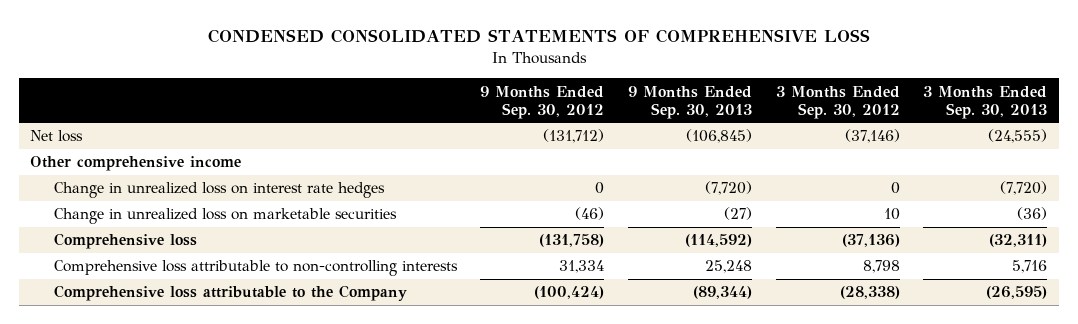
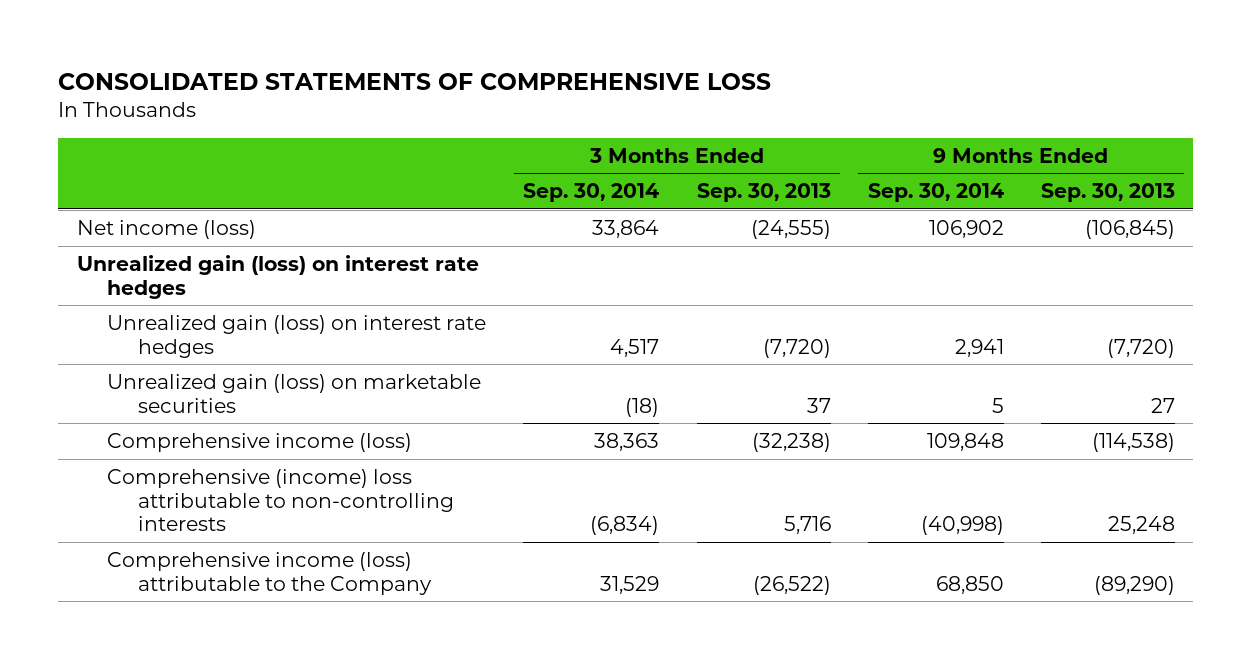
- CONDENSED CONSOLIDATED STATEMENTS OF COMPREHENSIVE LOSS
+ CONSOLIDATED STATEMENTS OF COMPREHENSIVE LOSS
- | 9 Months Ended Sep. 30, 2012 | 9 Months Ended Sep. 30, 2013 | 3 Months Ended Sep. 30, 2012 | 3 Months Ended Sep. 30, 2013
+ | 3 Months Ended Sep. 30, 2014 | 3 Months Ended Sep. 30, 2013 | 9 Months Ended Sep. 30, 2014 | 9 Months Ended Sep. 30, 2013
- Net loss | (131,712) | (106,845) | (37,146) | (24,555)
- Other comprehensive income
- Change in unrealized loss on interest rate hedges | 0 | (7,720) | 0 | (7,720)
- Change in unrealized loss on marketable securities | (46) | (27) | 10 | (36)
- Comprehensive loss | (131,758) | (114,592) | (37,136) | (32,311)
- Comprehensive loss attributable to non-controlling interests | 31,334 | 25,248 | 8,798 | 5,716
- Comprehensive loss attributable to the Company | (100,424) | (89,344) | (28,338) | (26,595)
+ Net income (loss) | 33,864 | (24,555) | 106,902 | (106,845)
+ Unrealized gain (loss) on interest rate hedges
+ Unrealized gain (loss) on interest rate hedges | 4,517 | (7,720) | 2,941 | (7,720)
+ Unrealized gain (loss) on marketable securities | (18) | 37 | 5 | 27
+ Comprehensive income (loss) | 38,363 | (32,238) | 109,848 | (114,538)
+ Comprehensive (income) loss attributable to non-controlling interests | (6,834) | 5,716 | (40,998) | 25,248
+ Comprehensive income (loss) attributable to the Company | 31,529 | (26,522) | 68,850 | (89,290)

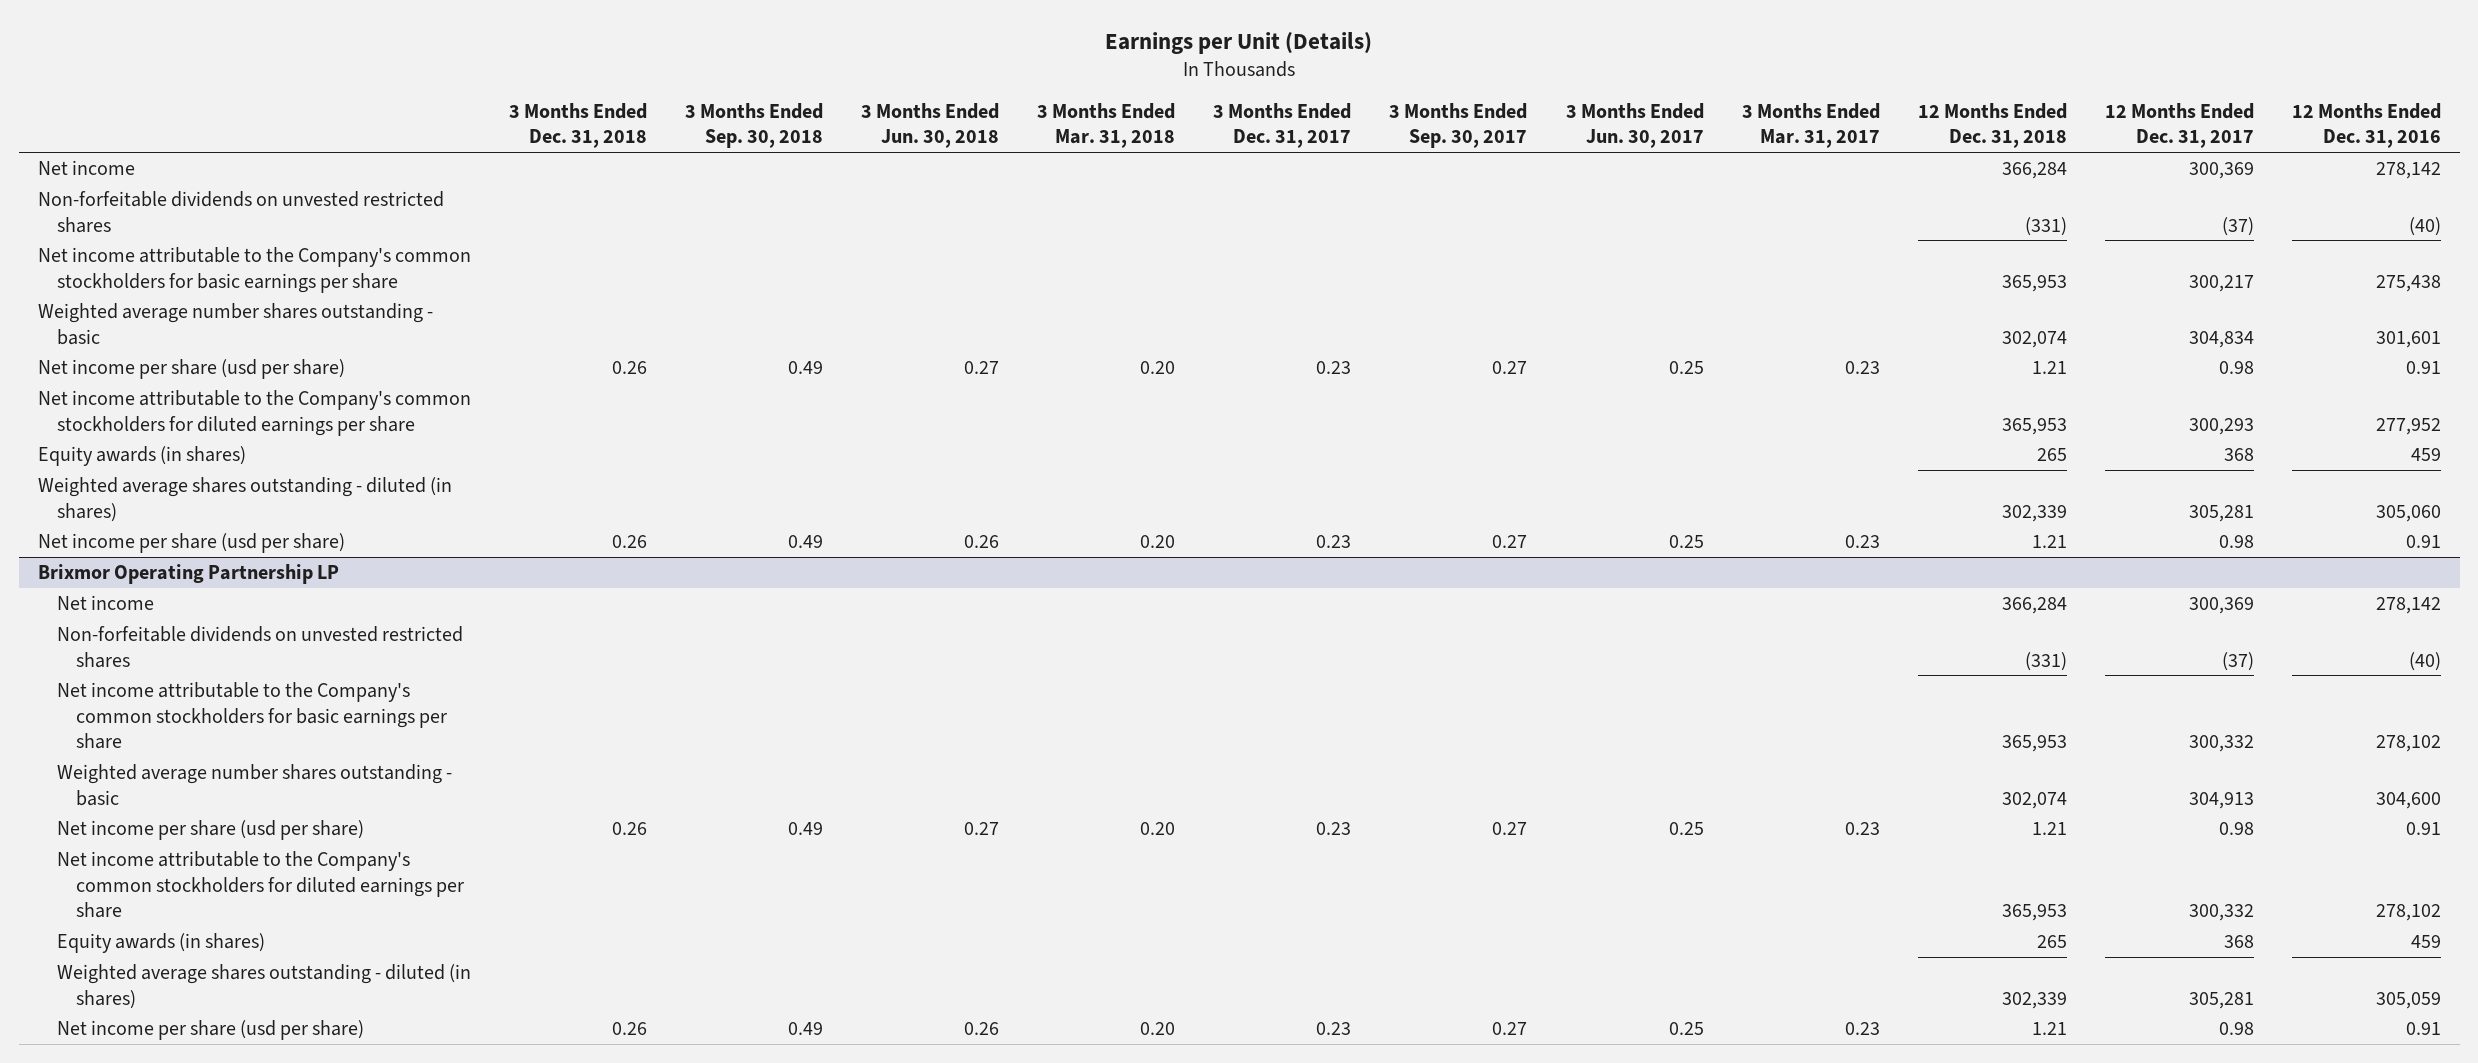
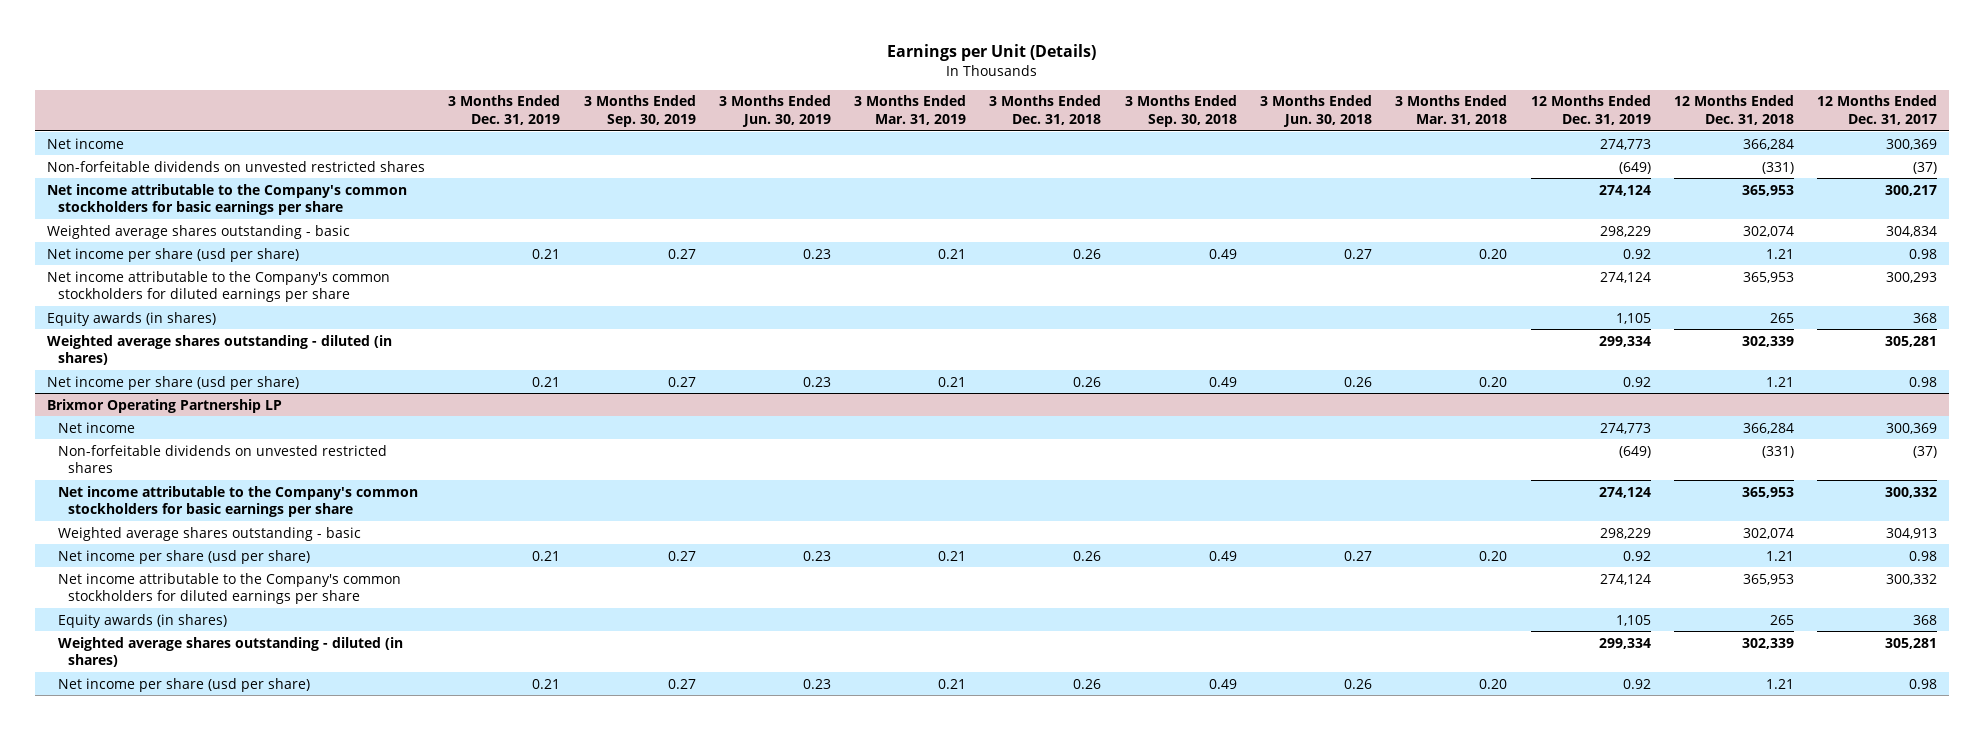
- | 3 Months Ended Dec. 31, 2018 | 3 Months Ended Sep. 30, 2018 | 3 Months Ended Jun. 30, 2018 | 3 Months Ended Mar. 31, 2018 | 3 Months Ended Dec. 31, 2017 | 3 Months Ended Sep. 30, 2017 | 3 Months Ended Jun. 30, 2017 | 3 Months Ended Mar. 31, 2017 | 12 Months Ended Dec. 31, 2018 | 12 Months Ended Dec. 31, 2017 | 12 Months Ended Dec. 31, 2016
+ | 3 Months Ended Dec. 31, 2019 | 3 Months Ended Sep. 30, 2019 | 3 Months Ended Jun. 30, 2019 | 3 Months Ended Mar. 31, 2019 | 3 Months Ended Dec. 31, 2018 | 3 Months Ended Sep. 30, 2018 | 3 Months Ended Jun. 30, 2018 | 3 Months Ended Mar. 31, 2018 | 12 Months Ended Dec. 31, 2019 | 12 Months Ended Dec. 31, 2018 | 12 Months Ended Dec. 31, 2017
- Weighted average number shares outstanding - basic | | | | | | | | | 302,074 | 304,834 | 301,601
+ Weighted average shares outstanding - basic | | | | | | | | | 298,229 | 302,074 | 304,834
@ Brixmor Operating Partnership LP
- Weighted average number shares outstanding - basic | | | | | | | | | 302,074 | 304,913 | 304,600
+ Weighted average shares outstanding - basic | | | | | | | | | 298,229 | 302,074 | 304,913

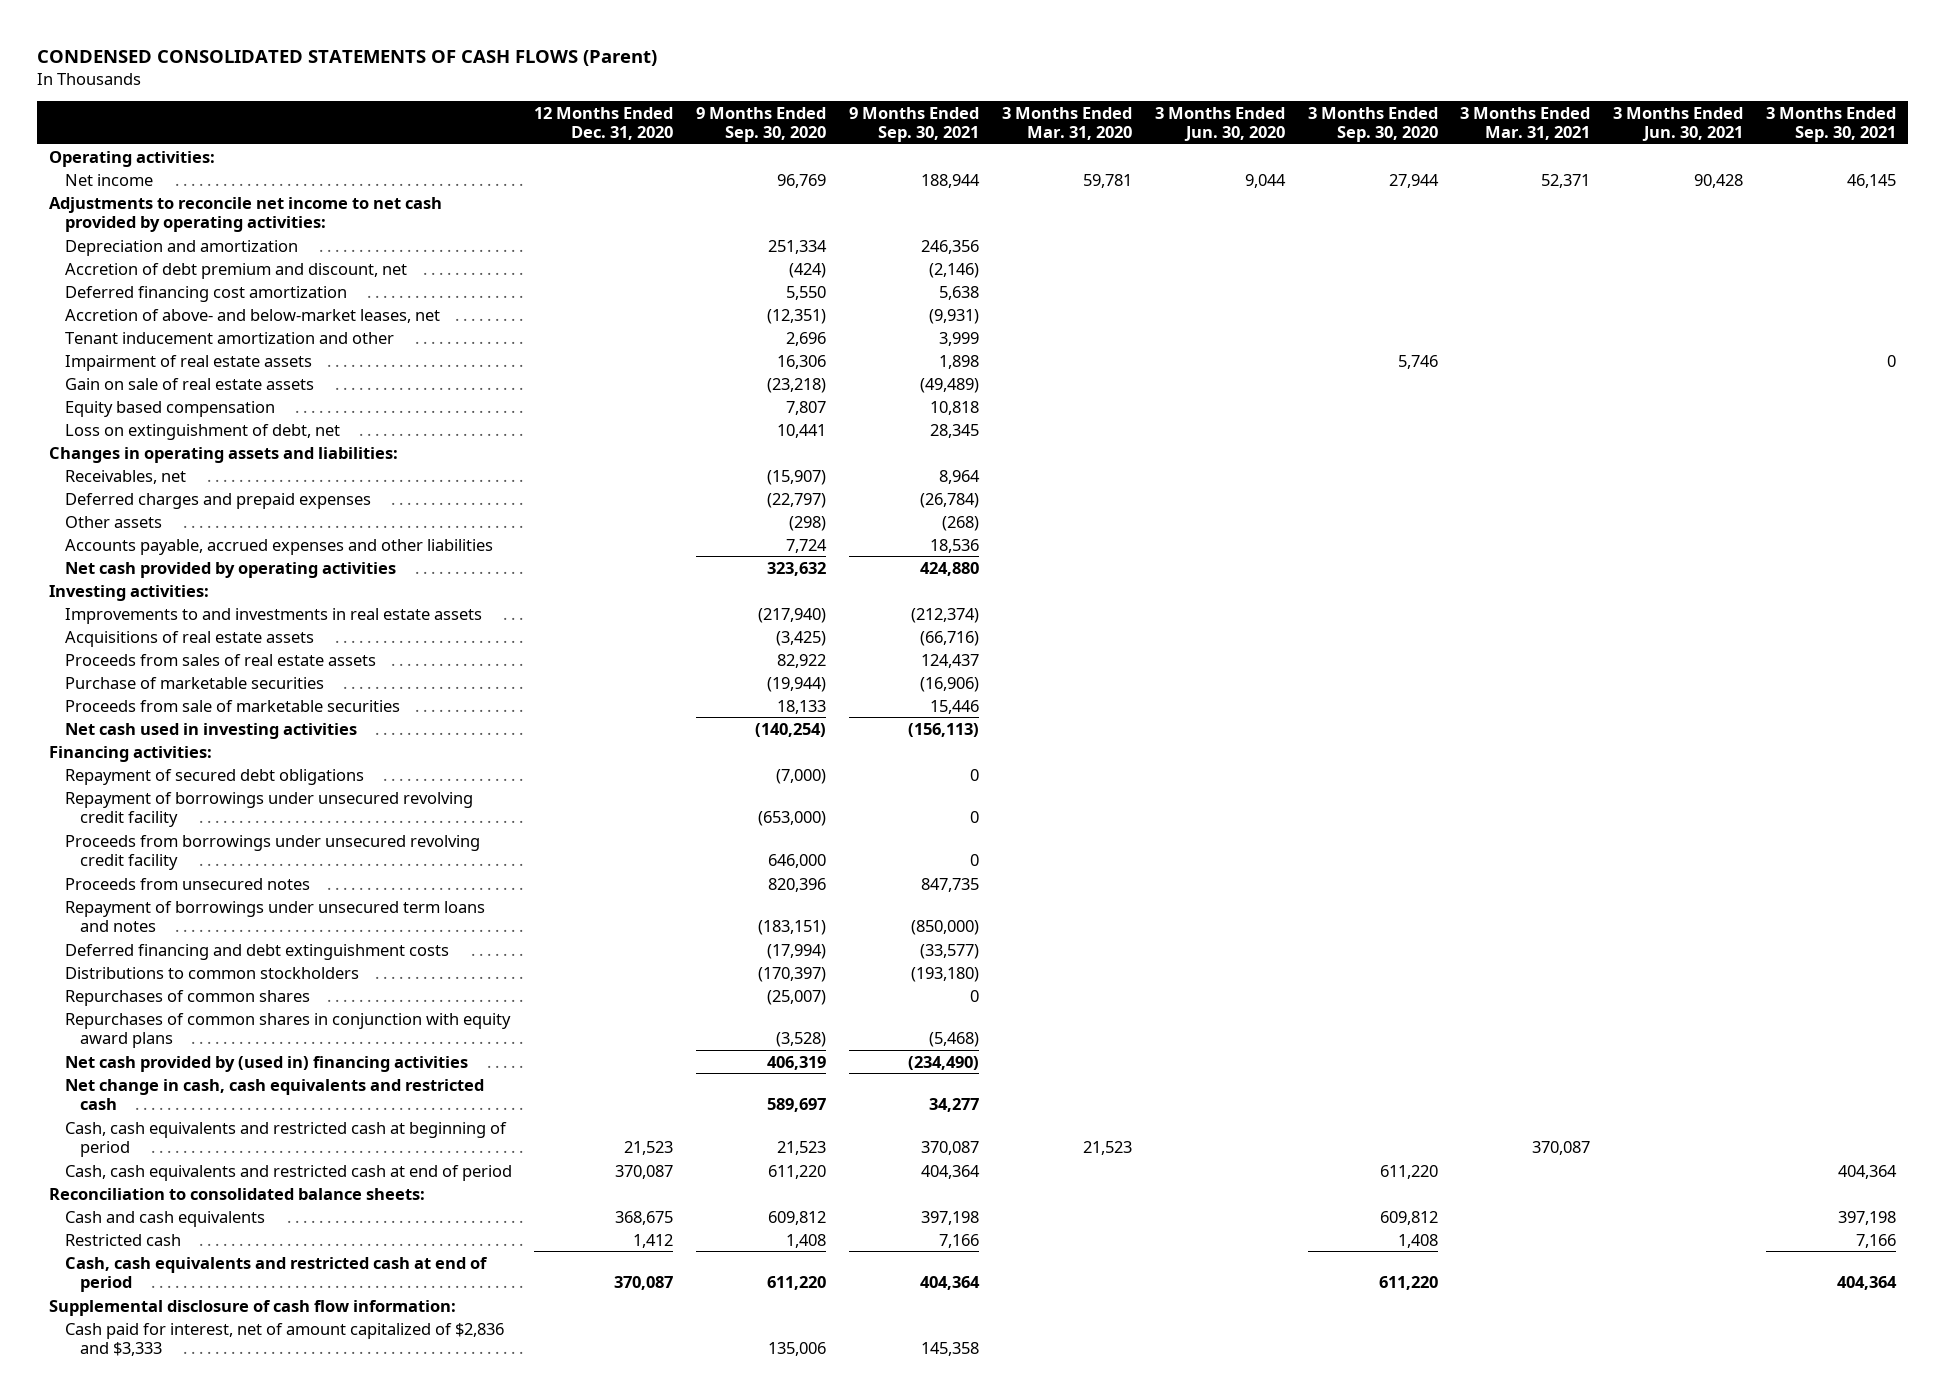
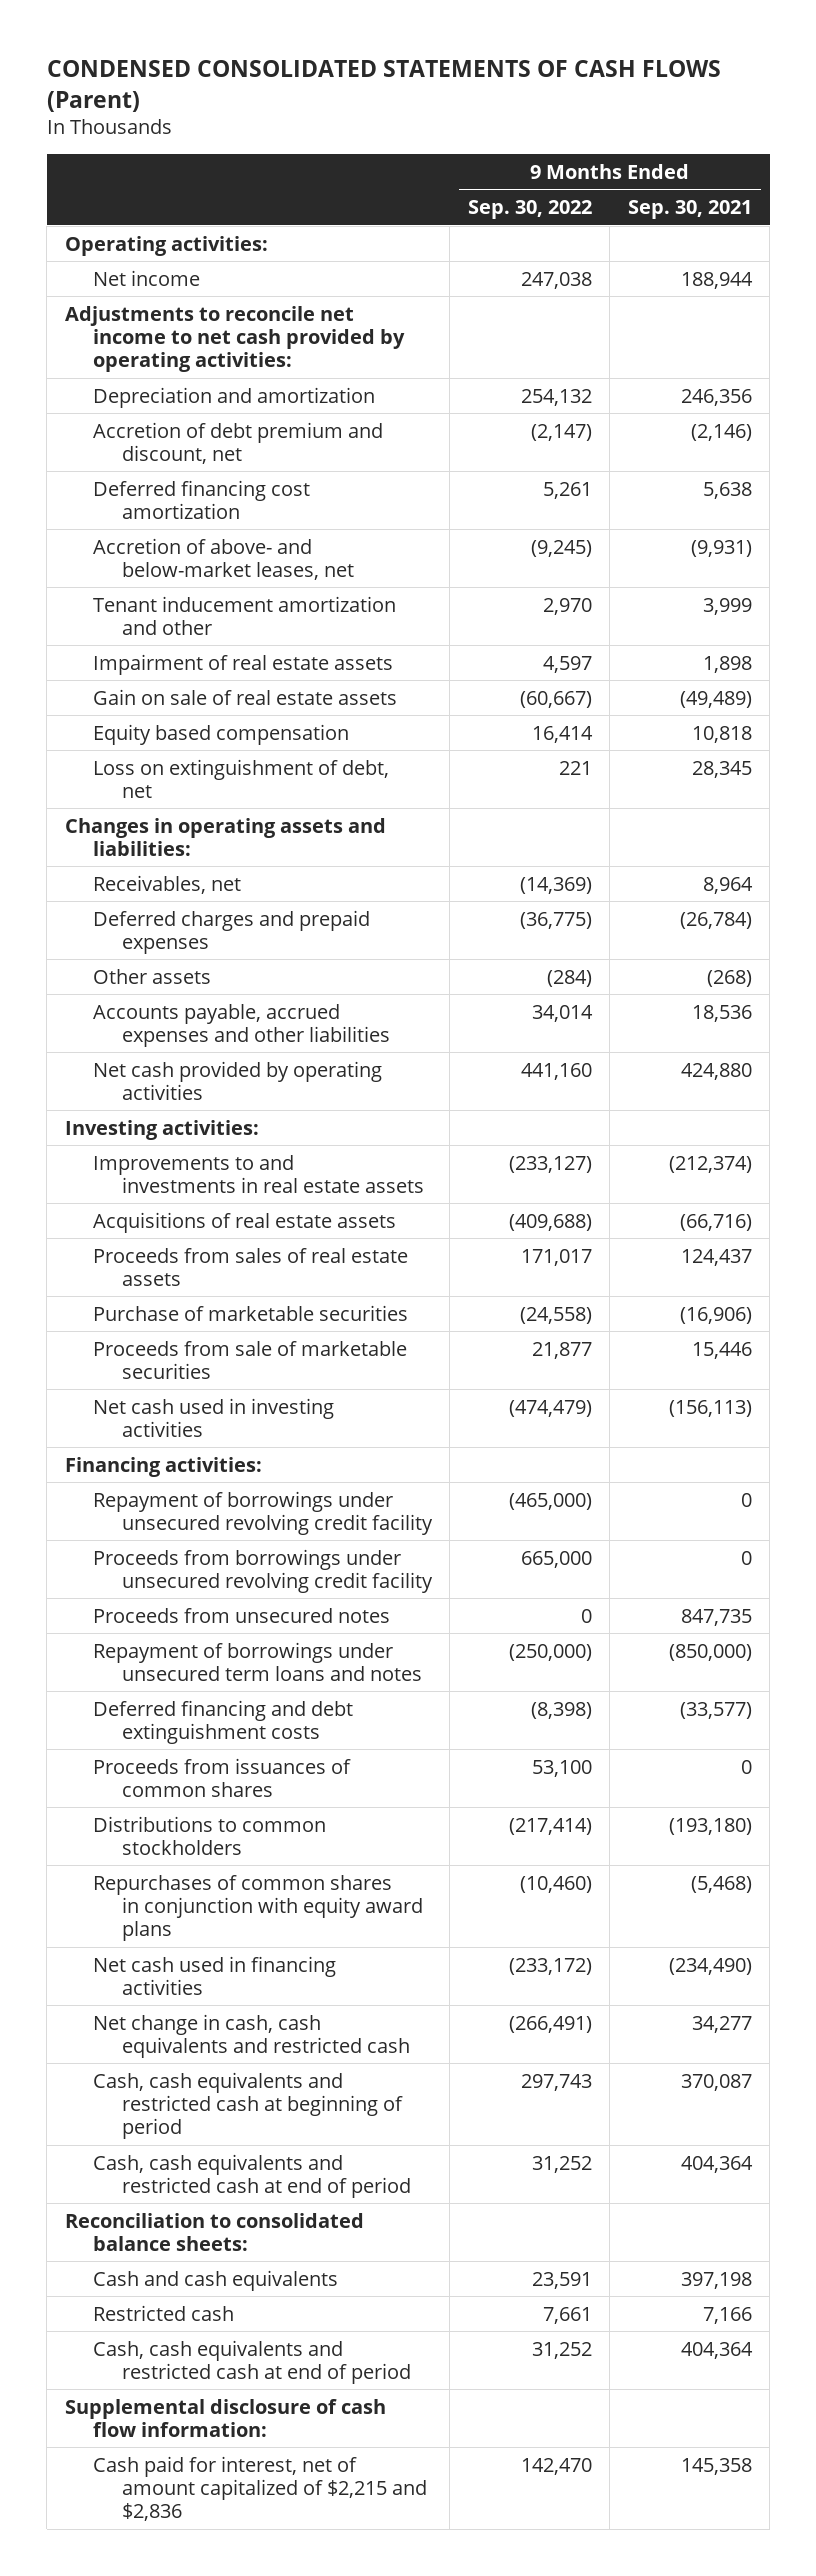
- | 12 Months Ended Dec. 31, 2020 | 9 Months Ended Sep. 30, 2020 | 9 Months Ended Sep. 30, 2021 | 3 Months Ended Mar. 31, 2020 | 3 Months Ended Jun. 30, 2020 | 3 Months Ended Sep. 30, 2020 | 3 Months Ended Mar. 31, 2021 | 3 Months Ended Jun. 30, 2021 | 3 Months Ended Sep. 30, 2021
+ | 9 Months Ended Sep. 30, 2022 | 9 Months Ended Sep. 30, 2021
- Repayment of secured debt obligations | | (7,000) | 0 | | | | | |
+ Proceeds from issuances of common shares | 53,100 | 0
- Repurchases of common shares | | (25,007) | 0 | | | | | |
- Net cash provided by (used in) financing activities | | 406,319 | (234,490) | | | | | |
+ Net cash used in financing activities | (233,172) | (234,490)
- Cash paid for interest, net of amount capitalized of $2,836 and $3,333 | | 135,006 | 145,358 | | | | | |
+ Cash paid for interest, net of amount capitalized of $2,215 and $2,836 | 142,470 | 145,358

